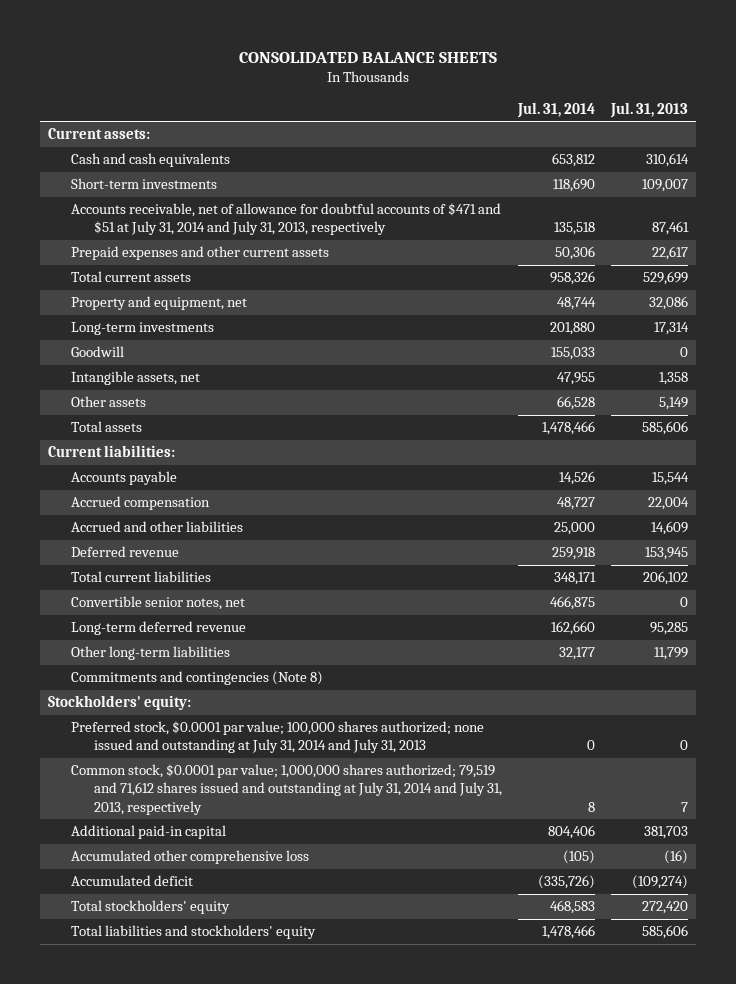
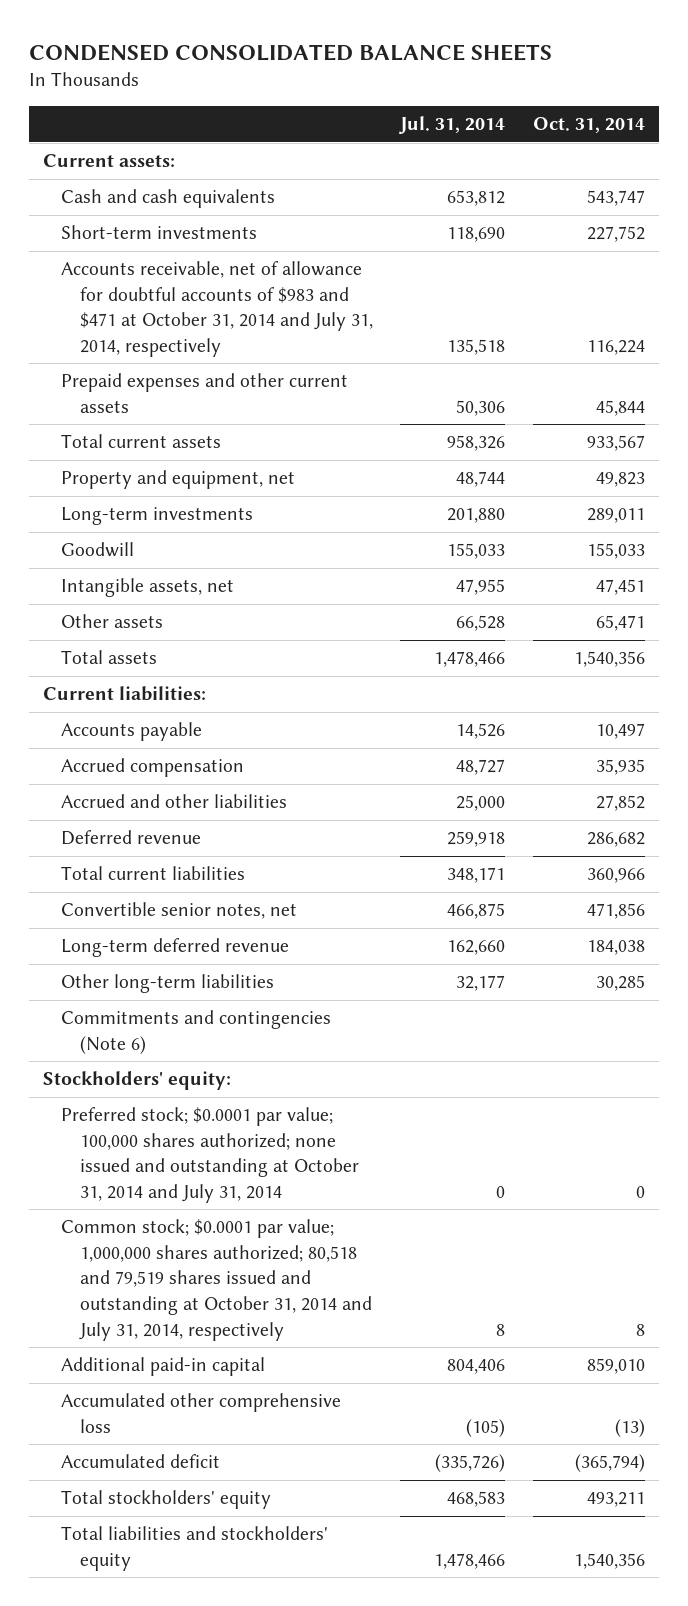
- CONSOLIDATED BALANCE SHEETS
+ CONDENSED CONSOLIDATED BALANCE SHEETS
- | Jul. 31, 2014 | Jul. 31, 2013
+ | Jul. 31, 2014 | Oct. 31, 2014
- Accounts receivable, net of allowance for doubtful accounts of $471 and $51 at July 31, 2014 and July 31, 2013, respectively | 135,518 | 87,461
+ Accounts receivable, net of allowance for doubtful accounts of $983 and $471 at October 31, 2014 and July 31, 2014, respectively | 135,518 | 116,224
- Commitments and contingencies (Note 8)
+ Commitments and contingencies (Note 6)
- Preferred stock, $0.0001 par value; 100,000 shares authorized; none issued and outstanding at July 31, 2014 and July 31, 2013 | 0 | 0
- Common stock, $0.0001 par value; 1,000,000 shares authorized; 79,519 and 71,612 shares issued and outstanding at July 31, 2014 and July 31, 2013, respectively | 8 | 7
+ Preferred stock; $0.0001 par value; 100,000 shares authorized; none issued and outstanding at October 31, 2014 and July 31, 2014 | 0 | 0
+ Common stock; $0.0001 par value; 1,000,000 shares authorized; 80,518 and 79,519 shares issued and outstanding at October 31, 2014 and July 31, 2014, respectively | 8 | 8

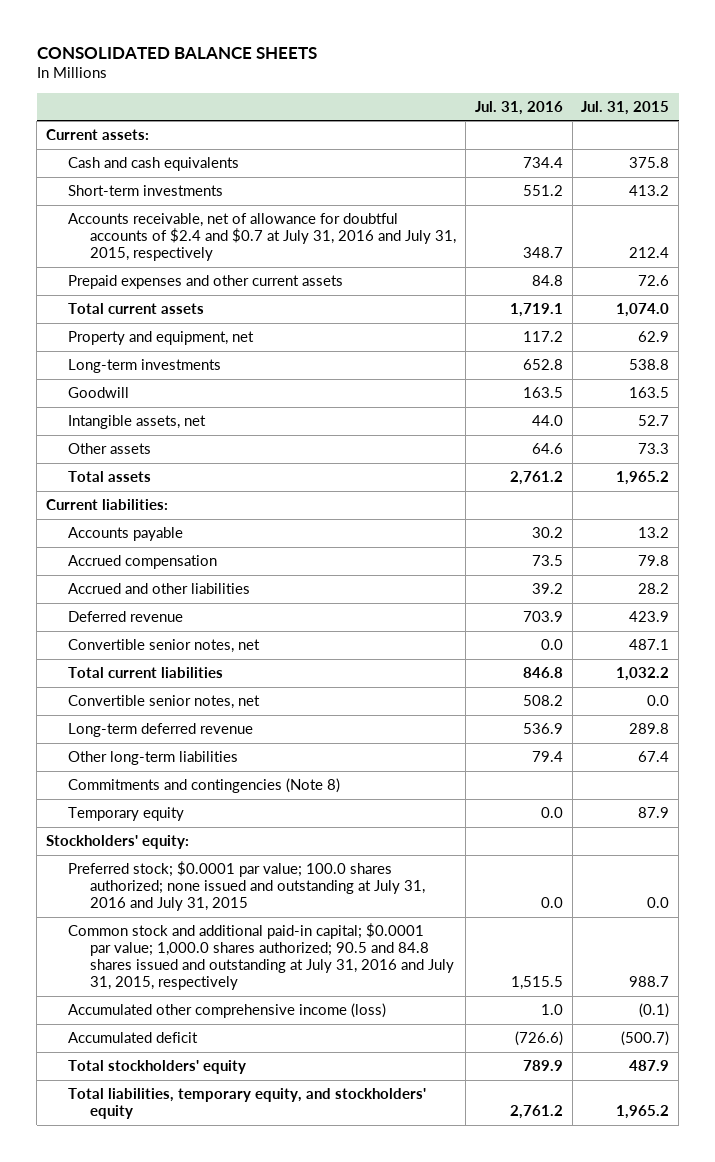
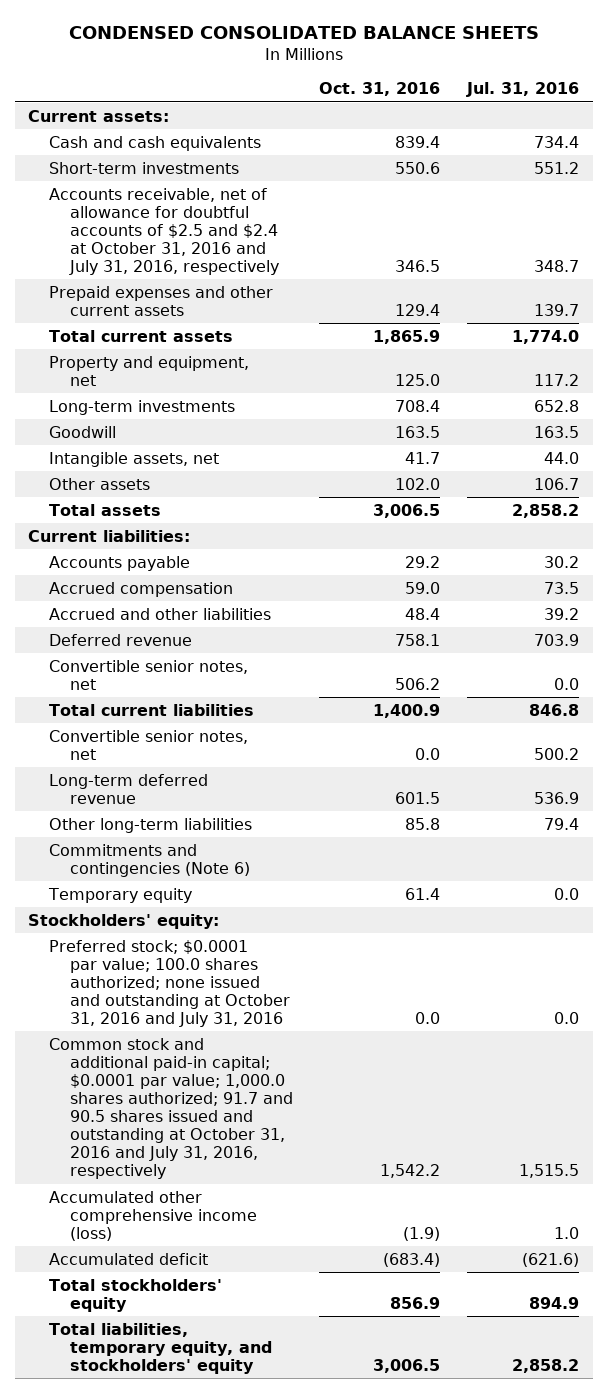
- CONSOLIDATED BALANCE SHEETS
+ CONDENSED CONSOLIDATED BALANCE SHEETS
- | Jul. 31, 2016 | Jul. 31, 2015
+ | Oct. 31, 2016 | Jul. 31, 2016
- Accounts receivable, net of allowance for doubtful accounts of $2.4 and $0.7 at July 31, 2016 and July 31, 2015, respectively | 348.7 | 212.4
- Prepaid expenses and other current assets | 84.8 | 72.6
- Total current assets | 1,719.1 | 1,074.0
+ Accounts receivable, net of allowance for doubtful accounts of $2.5 and $2.4 at October 31, 2016 and July 31, 2016, respectively | 346.5 | 348.7
+ Prepaid expenses and other current assets | 129.4 | 139.7
+ Total current assets | 1,865.9 | 1,774.0
- Other assets | 64.6 | 73.3
- Total assets | 2,761.2 | 1,965.2
+ Other assets | 102.0 | 106.7
+ Total assets | 3,006.5 | 2,858.2
- Convertible senior notes, net | 508.2 | 0.0
+ Convertible senior notes, net | 0.0 | 500.2
- Commitments and contingencies (Note 8)
+ Commitments and contingencies (Note 6)
- Preferred stock; $0.0001 par value; 100.0 shares authorized; none issued and outstanding at July 31, 2016 and July 31, 2015 | 0.0 | 0.0
- Common stock and additional paid-in capital; $0.0001 par value; 1,000.0 shares authorized; 90.5 and 84.8 shares issued and outstanding at July 31, 2016 and July 31, 2015, respectively | 1,515.5 | 988.7
+ Preferred stock; $0.0001 par value; 100.0 shares authorized; none issued and outstanding at October 31, 2016 and July 31, 2016 | 0.0 | 0.0
+ Common stock and additional paid-in capital; $0.0001 par value; 1,000.0 shares authorized; 91.7 and 90.5 shares issued and outstanding at October 31, 2016 and July 31, 2016, respectively | 1,542.2 | 1,515.5
- Accumulated deficit | (726.6) | (500.7)
- Total stockholders' equity | 789.9 | 487.9
- Total liabilities, temporary equity, and stockholders' equity | 2,761.2 | 1,965.2
+ Accumulated deficit | (683.4) | (621.6)
+ Total stockholders' equity | 856.9 | 894.9
+ Total liabilities, temporary equity, and stockholders' equity | 3,006.5 | 2,858.2

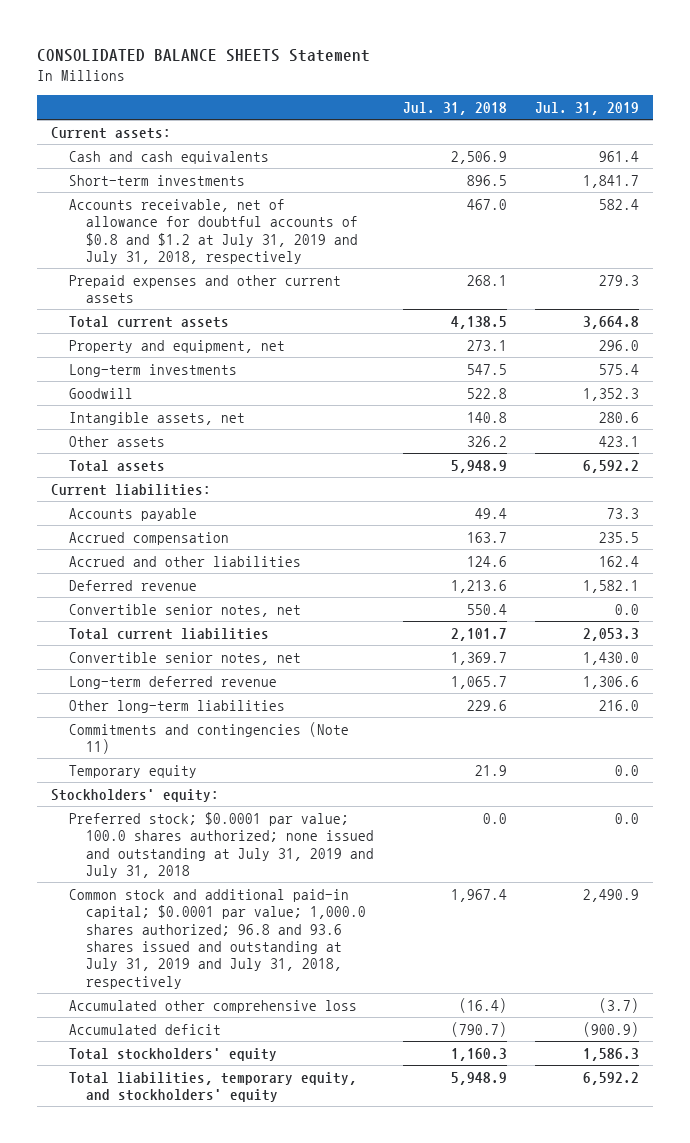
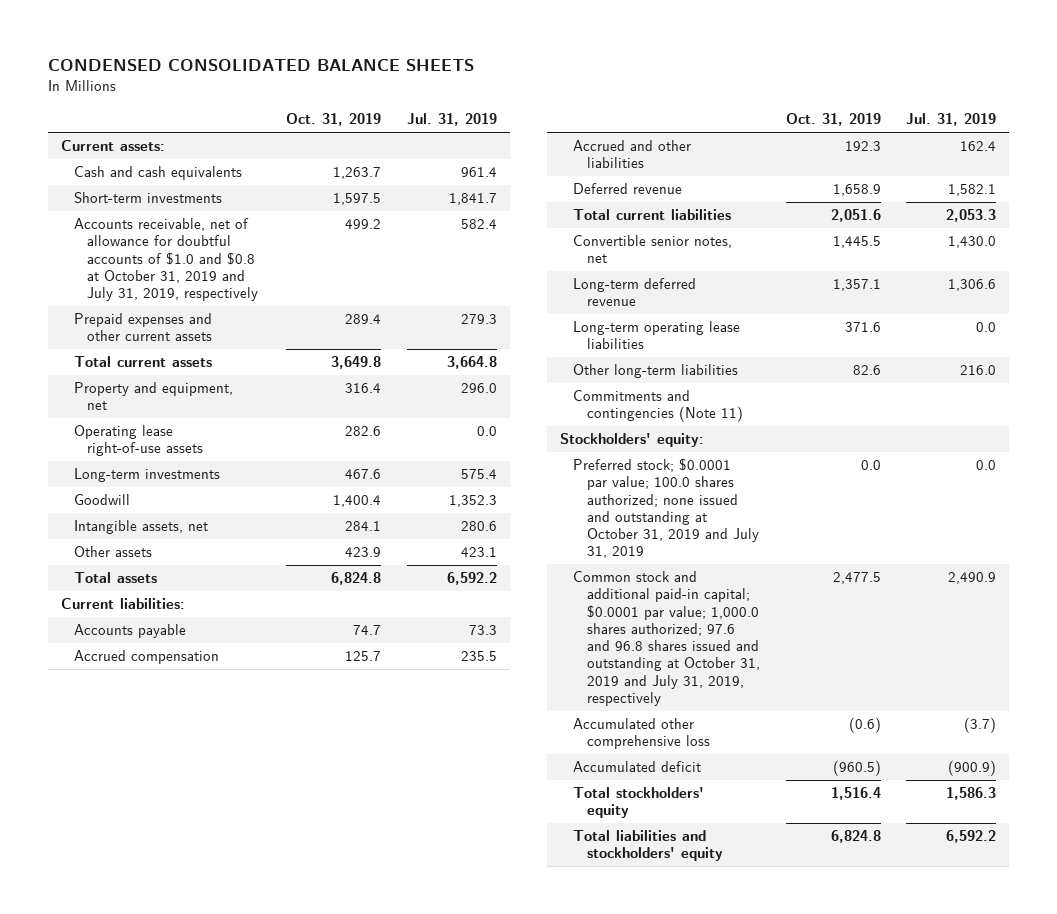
- CONSOLIDATED BALANCE SHEETS Statement
+ CONDENSED CONSOLIDATED BALANCE SHEETS
- | Jul. 31, 2018 | Jul. 31, 2019
+ | Oct. 31, 2019 | Jul. 31, 2019
- Accounts receivable, net of allowance for doubtful accounts of $0.8 and $1.2 at July 31, 2019 and July 31, 2018, respectively | 467.0 | 582.4
+ Accounts receivable, net of allowance for doubtful accounts of $1.0 and $0.8 at October 31, 2019 and July 31, 2019, respectively | 499.2 | 582.4
+ Operating lease right-of-use assets | 282.6 | 0.0
- Convertible senior notes, net | 550.4 | 0.0
+ Long-term operating lease liabilities | 371.6 | 0.0
- Temporary equity | 21.9 | 0.0
- Preferred stock; $0.0001 par value; 100.0 shares authorized; none issued and outstanding at July 31, 2019 and July 31, 2018 | 0.0 | 0.0
- Common stock and additional paid-in capital; $0.0001 par value; 1,000.0 shares authorized; 96.8 and 93.6 shares issued and outstanding at July 31, 2019 and July 31, 2018, respectively | 1,967.4 | 2,490.9
+ Preferred stock; $0.0001 par value; 100.0 shares authorized; none issued and outstanding at October 31, 2019 and July 31, 2019 | 0.0 | 0.0
+ Common stock and additional paid-in capital; $0.0001 par value; 1,000.0 shares authorized; 97.6 and 96.8 shares issued and outstanding at October 31, 2019 and July 31, 2019, respectively | 2,477.5 | 2,490.9
- Total liabilities, temporary equity, and stockholders' equity | 5,948.9 | 6,592.2
+ Total liabilities and stockholders' equity | 6,824.8 | 6,592.2

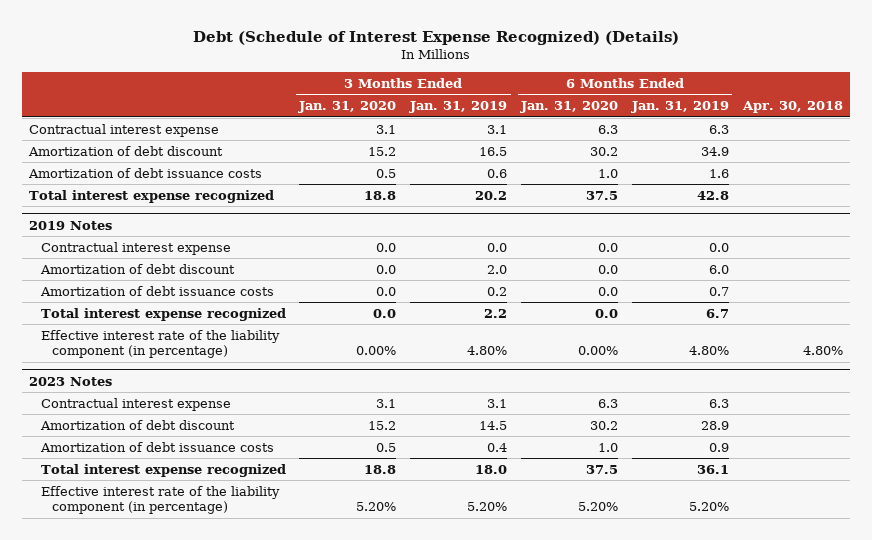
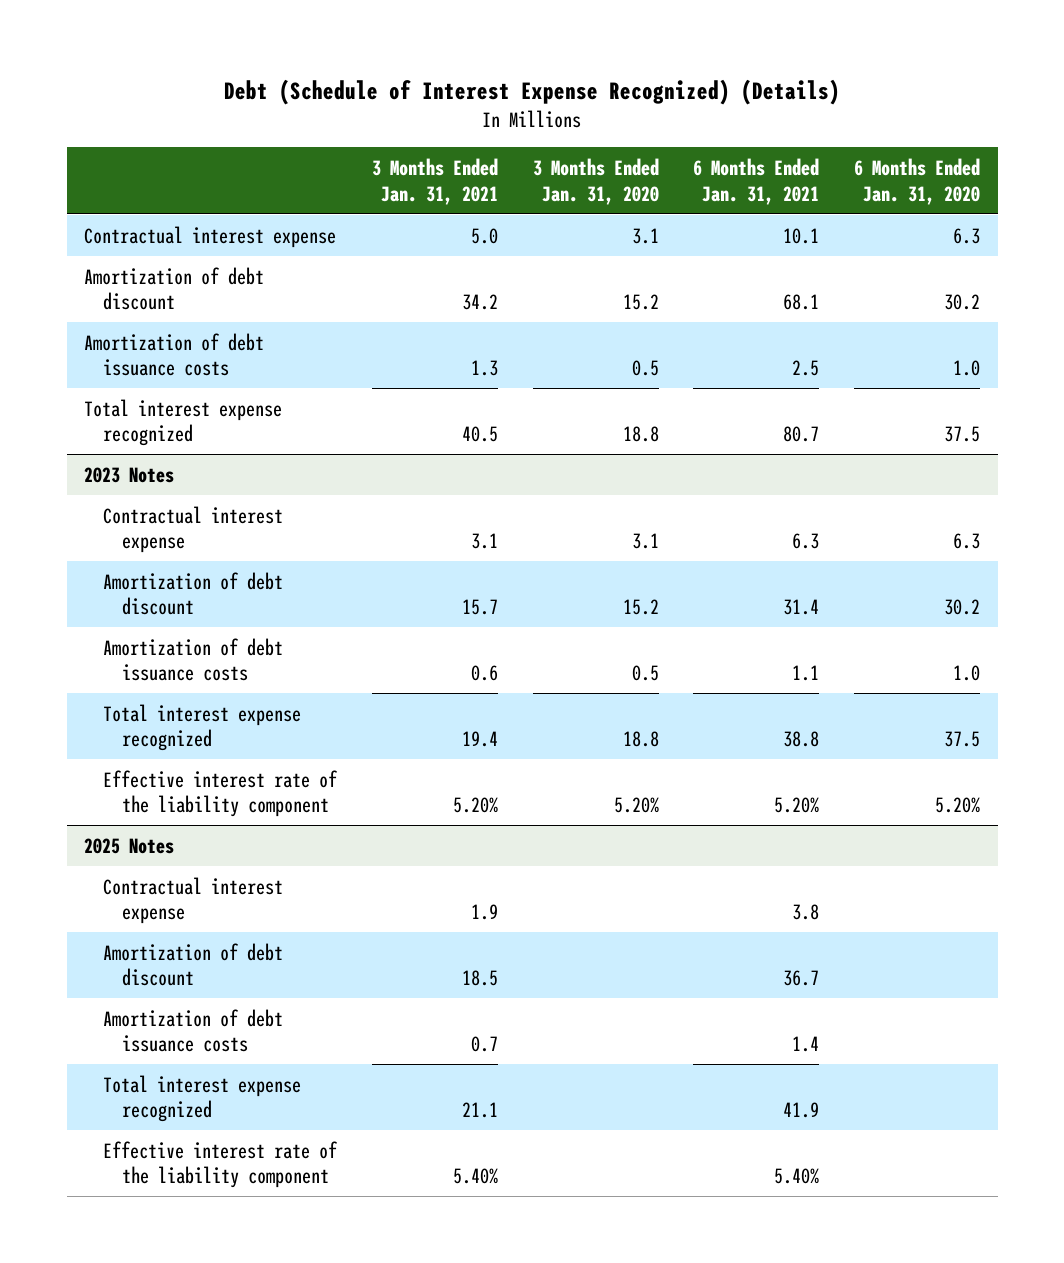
- | 3 Months Ended Jan. 31, 2020 | 3 Months Ended Jan. 31, 2019 | 6 Months Ended Jan. 31, 2020 | 6 Months Ended Jan. 31, 2019 | Apr. 30, 2018
+ | 3 Months Ended Jan. 31, 2021 | 3 Months Ended Jan. 31, 2020 | 6 Months Ended Jan. 31, 2021 | 6 Months Ended Jan. 31, 2020
- 2019 Notes
- Contractual interest expense | 0.0 | 0.0 | 0.0 | 0.0 |
- Amortization of debt discount | 0.0 | 2.0 | 0.0 | 6.0 |
- Amortization of debt issuance costs | 0.0 | 0.2 | 0.0 | 0.7 |
- Total interest expense recognized | 0.0 | 2.2 | 0.0 | 6.7 |
- Effective interest rate of the liability component (in percentage) | 0.00% | 4.80% | 0.00% | 4.80% | 4.80%
@ 2023 Notes
- Effective interest rate of the liability component (in percentage) | 5.20% | 5.20% | 5.20% | 5.20% |
+ Effective interest rate of the liability component | 5.20% | 5.20% | 5.20% | 5.20%
+ 2025 Notes
+ Contractual interest expense | 1.9 | | 3.8 |
+ Amortization of debt discount | 18.5 | | 36.7 |
+ Amortization of debt issuance costs | 0.7 | | 1.4 |
+ Total interest expense recognized | 21.1 | | 41.9 |
+ Effective interest rate of the liability component | 5.40% | | 5.40% |

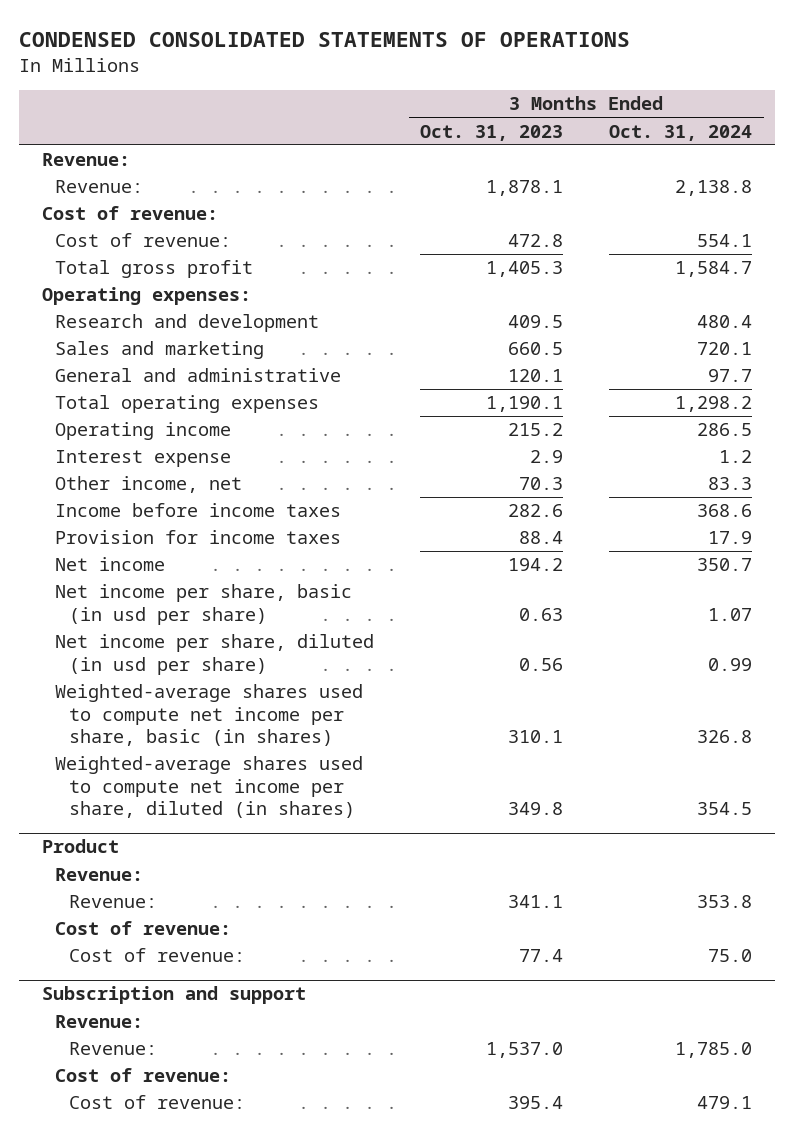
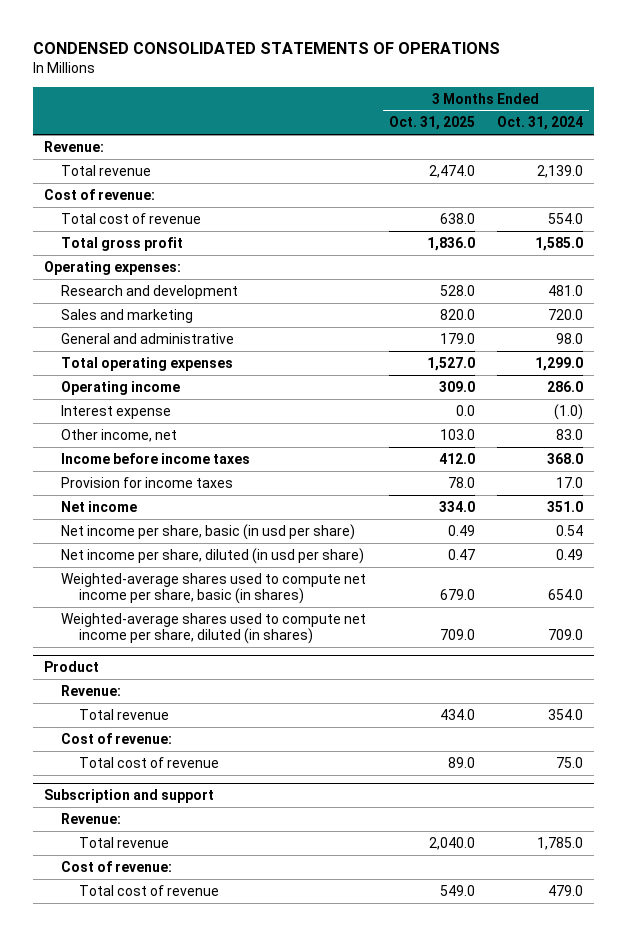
- | 3 Months Ended Oct. 31, 2023 | 3 Months Ended Oct. 31, 2024
+ | 3 Months Ended Oct. 31, 2025 | 3 Months Ended Oct. 31, 2024
- Revenue: | 1,878.1 | 2,138.8
+ Total revenue | 2,474.0 | 2,139.0
- Cost of revenue: | 472.8 | 554.1
- Total gross profit | 1,405.3 | 1,584.7
+ Total cost of revenue | 638.0 | 554.0
+ Total gross profit | 1,836.0 | 1,585.0
- Research and development | 409.5 | 480.4
- Sales and marketing | 660.5 | 720.1
- General and administrative | 120.1 | 97.7
- Total operating expenses | 1,190.1 | 1,298.2
- Operating income | 215.2 | 286.5
- Interest expense | 2.9 | 1.2
- Other income, net | 70.3 | 83.3
- Income before income taxes | 282.6 | 368.6
- Provision for income taxes | 88.4 | 17.9
- Net income | 194.2 | 350.7
- Net income per share, basic (in usd per share) | 0.63 | 1.07
- Net income per share, diluted (in usd per share) | 0.56 | 0.99
- Weighted-average shares used to compute net income per share, basic (in shares) | 310.1 | 326.8
- Weighted-average shares used to compute net income per share, diluted (in shares) | 349.8 | 354.5
+ Research and development | 528.0 | 481.0
+ Sales and marketing | 820.0 | 720.0
+ General and administrative | 179.0 | 98.0
+ Total operating expenses | 1,527.0 | 1,299.0
+ Operating income | 309.0 | 286.0
+ Interest expense | 0.0 | (1.0)
+ Other income, net | 103.0 | 83.0
+ Income before income taxes | 412.0 | 368.0
+ Provision for income taxes | 78.0 | 17.0
+ Net income | 334.0 | 351.0
+ Net income per share, basic (in usd per share) | 0.49 | 0.54
+ Net income per share, diluted (in usd per share) | 0.47 | 0.49
+ Weighted-average shares used to compute net income per share, basic (in shares) | 679.0 | 654.0
+ Weighted-average shares used to compute net income per share, diluted (in shares) | 709.0 | 709.0
@ Product
- Revenue: | 341.1 | 353.8
+ Total revenue | 434.0 | 354.0
- Cost of revenue: | 77.4 | 75.0
+ Total cost of revenue | 89.0 | 75.0
@ Subscription and support
- Revenue: | 1,537.0 | 1,785.0
+ Total revenue | 2,040.0 | 1,785.0
- Cost of revenue: | 395.4 | 479.1
+ Total cost of revenue | 549.0 | 479.0

